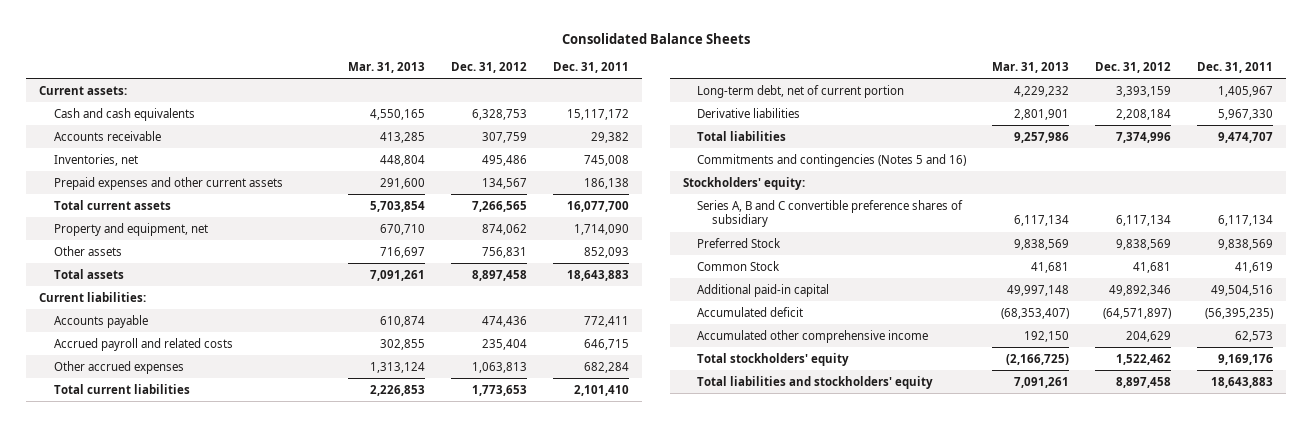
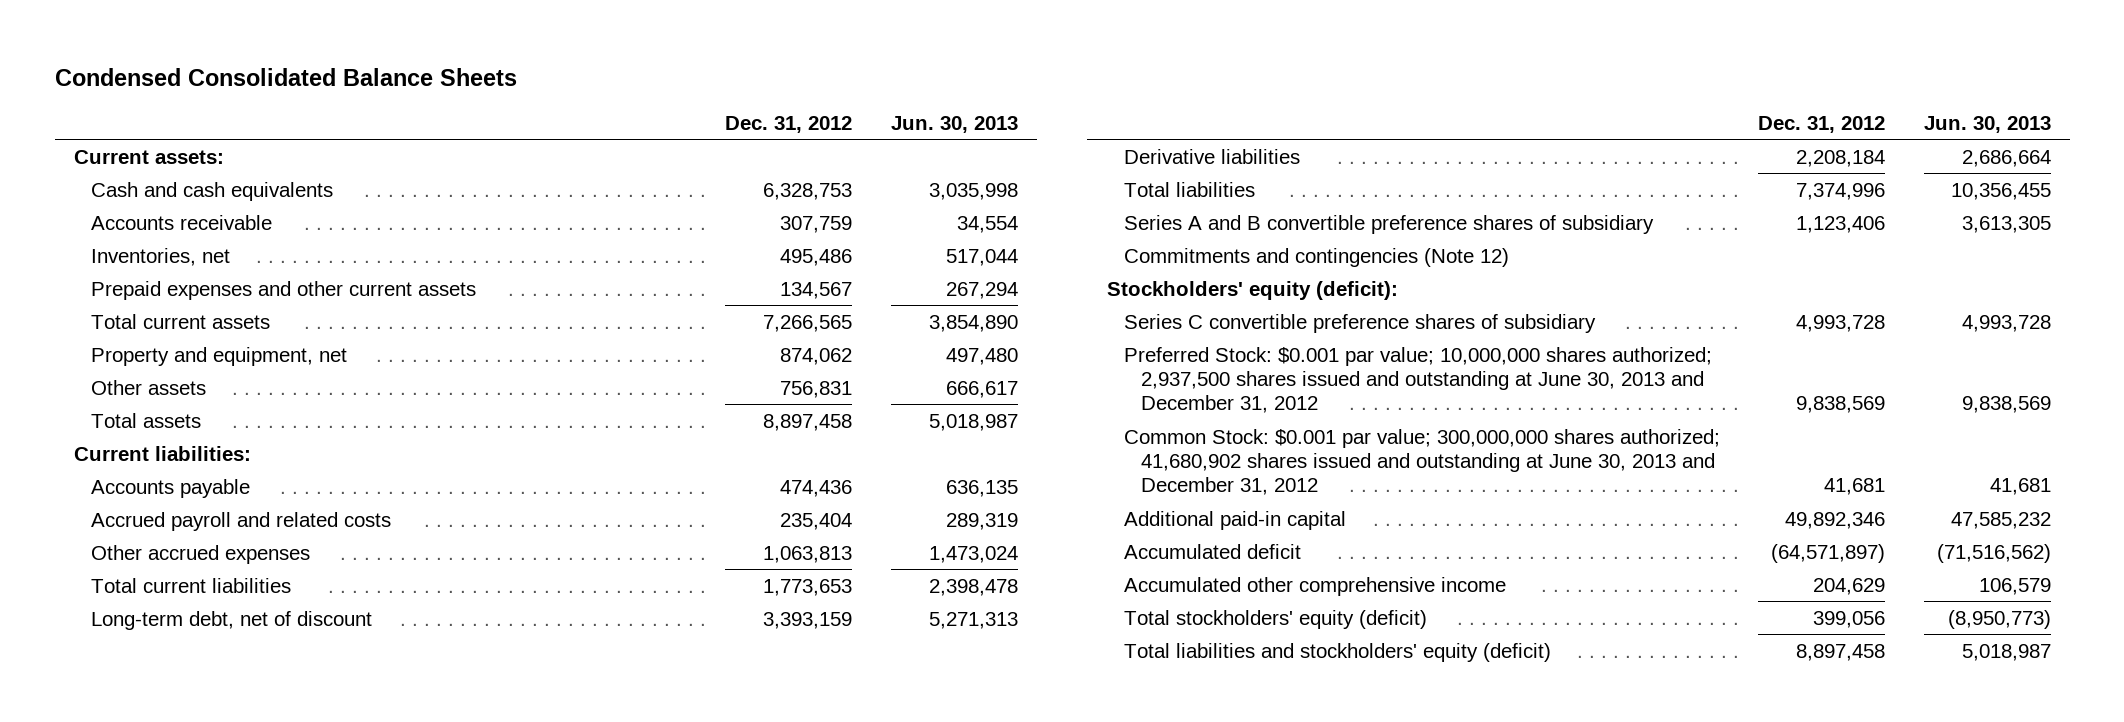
- Consolidated Balance Sheets
+ Condensed Consolidated Balance Sheets
- | Mar. 31, 2013 | Dec. 31, 2012 | Dec. 31, 2011
+ | Dec. 31, 2012 | Jun. 30, 2013
- Long-term debt, net of current portion | 4,229,232 | 3,393,159 | 1,405,967
+ Long-term debt, net of discount | 3,393,159 | 5,271,313
- Commitments and contingencies (Notes 5 and 16)
- Stockholders' equity:
- Series A, B and C convertible preference shares of subsidiary | 6,117,134 | 6,117,134 | 6,117,134
- Preferred Stock | 9,838,569 | 9,838,569 | 9,838,569
- Common Stock | 41,681 | 41,681 | 41,619
+ Series A and B convertible preference shares of subsidiary | 1,123,406 | 3,613,305
+ Commitments and contingencies (Note 12)
+ Stockholders' equity (deficit):
+ Series C convertible preference shares of subsidiary | 4,993,728 | 4,993,728
+ Preferred Stock: $0.001 par value; 10,000,000 shares authorized; 2,937,500 shares issued and outstanding at June 30, 2013 and December 31, 2012 | 9,838,569 | 9,838,569
+ Common Stock: $0.001 par value; 300,000,000 shares authorized; 41,680,902 shares issued and outstanding at June 30, 2013 and December 31, 2012 | 41,681 | 41,681
- Total stockholders' equity | (2,166,725) | 1,522,462 | 9,169,176
- Total liabilities and stockholders' equity | 7,091,261 | 8,897,458 | 18,643,883
+ Total stockholders' equity (deficit) | 399,056 | (8,950,773)
+ Total liabilities and stockholders' equity (deficit) | 8,897,458 | 5,018,987

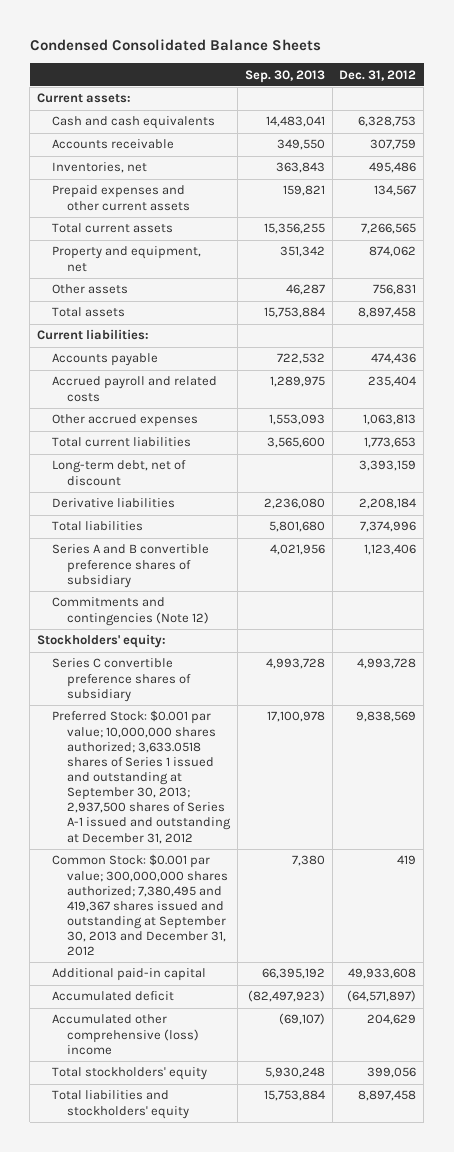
- | Dec. 31, 2012 | Jun. 30, 2013
+ | Sep. 30, 2013 | Dec. 31, 2012
- Stockholders' equity (deficit):
+ Stockholders' equity:
- Preferred Stock: $0.001 par value; 10,000,000 shares authorized; 2,937,500 shares issued and outstanding at June 30, 2013 and December 31, 2012 | 9,838,569 | 9,838,569
- Common Stock: $0.001 par value; 300,000,000 shares authorized; 41,680,902 shares issued and outstanding at June 30, 2013 and December 31, 2012 | 41,681 | 41,681
- Additional paid-in capital | 49,892,346 | 47,585,232
+ Preferred Stock: $0.001 par value; 10,000,000 shares authorized; 3,633.0518 shares of Series 1 issued and outstanding at September 30, 2013; 2,937,500 shares of Series A-1 issued and outstanding at December 31, 2012 | 17,100,978 | 9,838,569
+ Common Stock: $0.001 par value; 300,000,000 shares authorized; 7,380,495 and 419,367 shares issued and outstanding at September 30, 2013 and December 31, 2012 | 7,380 | 419
+ Additional paid-in capital | 66,395,192 | 49,933,608
- Accumulated other comprehensive income | 204,629 | 106,579
- Total stockholders' equity (deficit) | 399,056 | (8,950,773)
- Total liabilities and stockholders' equity (deficit) | 8,897,458 | 5,018,987
+ Accumulated other comprehensive (loss) income | (69,107) | 204,629
+ Total stockholders' equity | 5,930,248 | 399,056
+ Total liabilities and stockholders' equity | 15,753,884 | 8,897,458

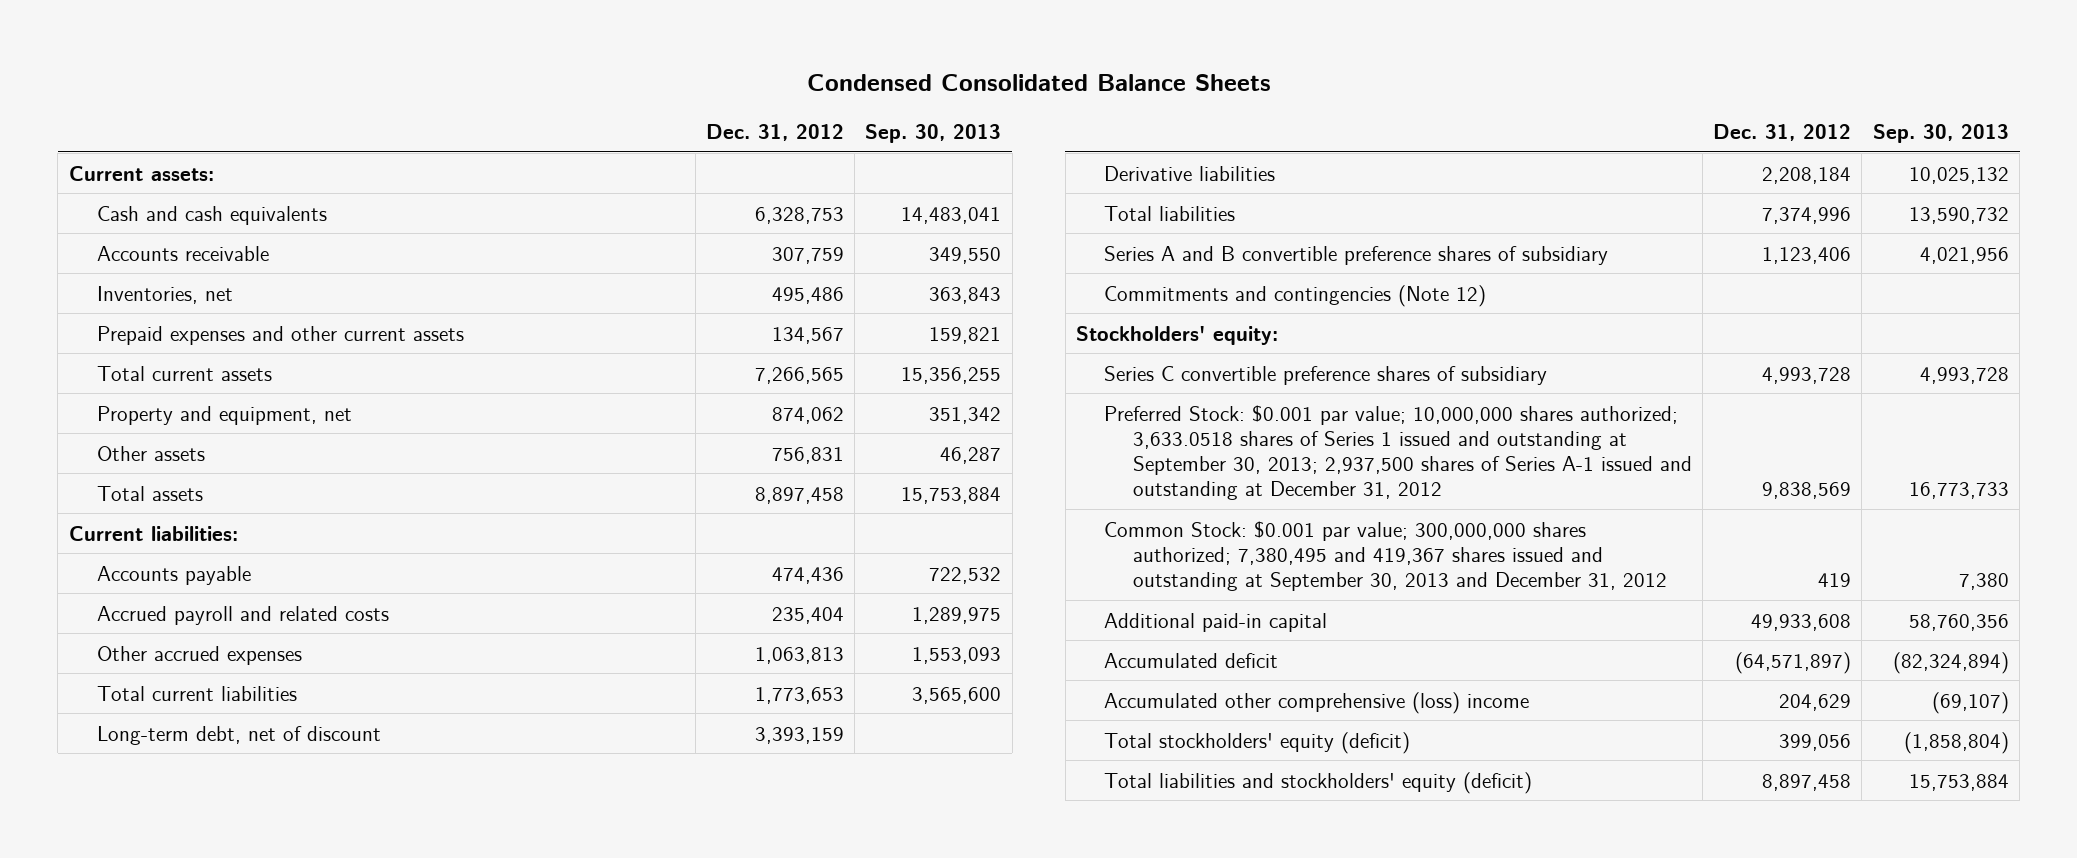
- | Sep. 30, 2013 | Dec. 31, 2012
+ | Dec. 31, 2012 | Sep. 30, 2013
- Derivative liabilities | 2,236,080 | 2,208,184
- Total liabilities | 5,801,680 | 7,374,996
+ Derivative liabilities | 2,208,184 | 10,025,132
+ Total liabilities | 7,374,996 | 13,590,732
- Preferred Stock: $0.001 par value; 10,000,000 shares authorized; 3,633.0518 shares of Series 1 issued and outstanding at September 30, 2013; 2,937,500 shares of Series A-1 issued and outstanding at December 31, 2012 | 17,100,978 | 9,838,569
+ Preferred Stock: $0.001 par value; 10,000,000 shares authorized; 3,633.0518 shares of Series 1 issued and outstanding at September 30, 2013; 2,937,500 shares of Series A-1 issued and outstanding at December 31, 2012 | 9,838,569 | 16,773,733
- Additional paid-in capital | 66,395,192 | 49,933,608
- Accumulated deficit | (82,497,923) | (64,571,897)
+ Additional paid-in capital | 49,933,608 | 58,760,356
+ Accumulated deficit | (64,571,897) | (82,324,894)
- Total stockholders' equity | 5,930,248 | 399,056
- Total liabilities and stockholders' equity | 15,753,884 | 8,897,458
+ Total stockholders' equity (deficit) | 399,056 | (1,858,804)
+ Total liabilities and stockholders' equity (deficit) | 8,897,458 | 15,753,884

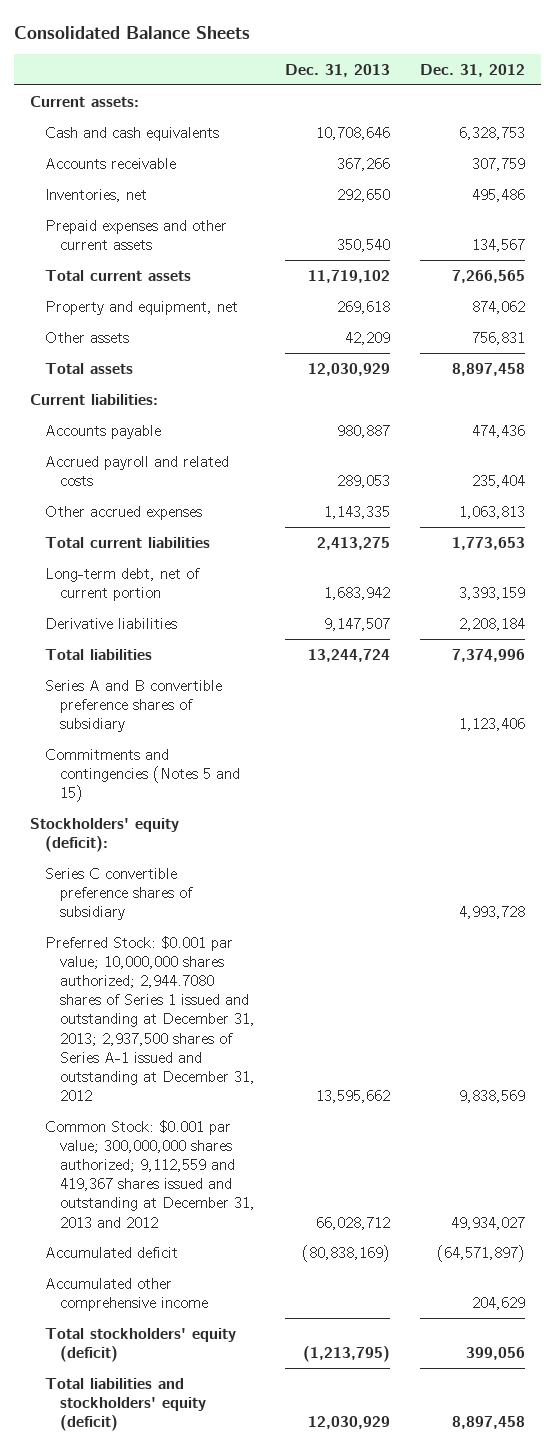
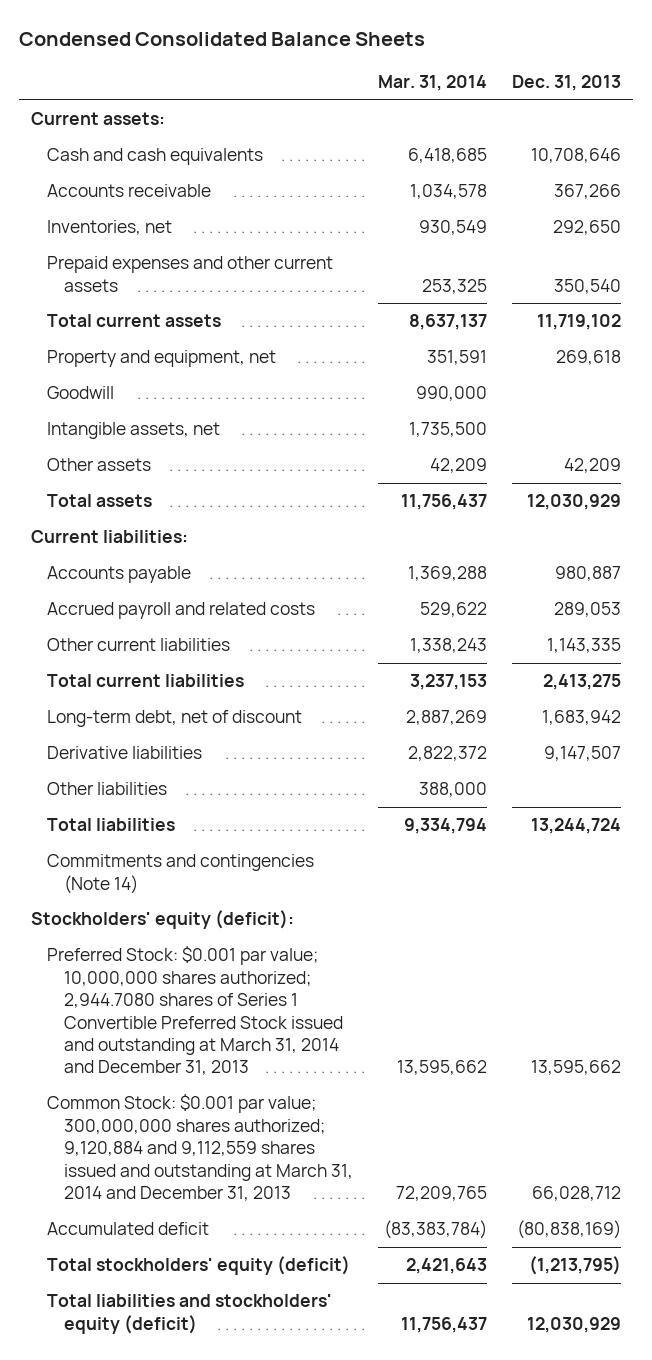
- Consolidated Balance Sheets
+ Condensed Consolidated Balance Sheets
- | Dec. 31, 2013 | Dec. 31, 2012
+ | Mar. 31, 2014 | Dec. 31, 2013
+ Goodwill | 990,000 |
+ Intangible assets, net | 1,735,500 |
- Other accrued expenses | 1,143,335 | 1,063,813
+ Other current liabilities | 1,338,243 | 1,143,335
- Long-term debt, net of current portion | 1,683,942 | 3,393,159
+ Long-term debt, net of discount | 2,887,269 | 1,683,942
+ Other liabilities | 388,000 |
- Series A and B convertible preference shares of subsidiary | | 1,123,406
- Commitments and contingencies (Notes 5 and 15)
+ Commitments and contingencies (Note 14)
- Series C convertible preference shares of subsidiary | | 4,993,728
- Preferred Stock: $0.001 par value; 10,000,000 shares authorized; 2,944.7080 shares of Series 1 issued and outstanding at December 31, 2013; 2,937,500 shares of Series A-1 issued and outstanding at December 31, 2012 | 13,595,662 | 9,838,569
- Common Stock: $0.001 par value; 300,000,000 shares authorized; 9,112,559 and 419,367 shares issued and outstanding at December 31, 2013 and 2012 | 66,028,712 | 49,934,027
+ Preferred Stock: $0.001 par value; 10,000,000 shares authorized; 2,944.7080 shares of Series 1 Convertible Preferred Stock issued and outstanding at March 31, 2014 and December 31, 2013 | 13,595,662 | 13,595,662
+ Common Stock: $0.001 par value; 300,000,000 shares authorized; 9,120,884 and 9,112,559 shares issued and outstanding at March 31, 2014 and December 31, 2013 | 72,209,765 | 66,028,712
- Accumulated other comprehensive income | | 204,629

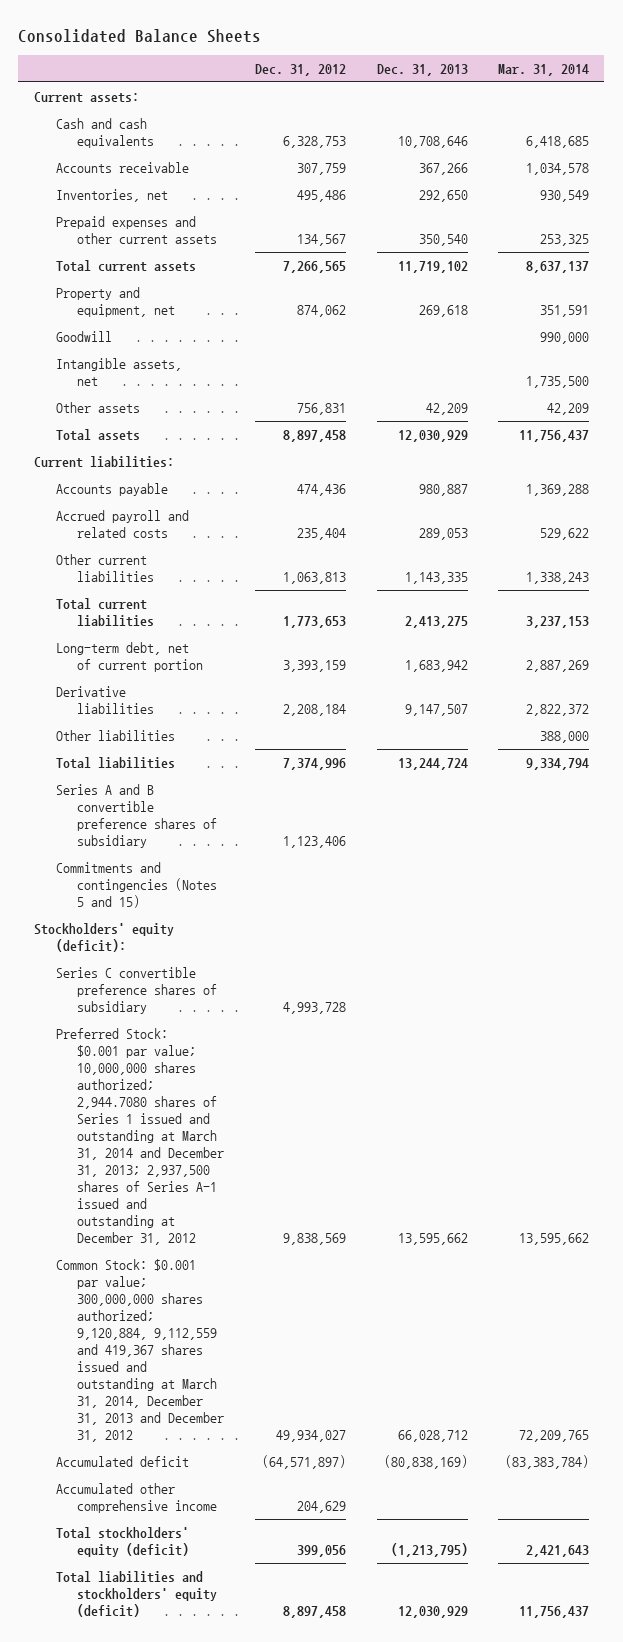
- Condensed Consolidated Balance Sheets
+ Consolidated Balance Sheets
- | Mar. 31, 2014 | Dec. 31, 2013
+ | Dec. 31, 2012 | Dec. 31, 2013 | Mar. 31, 2014
- Long-term debt, net of discount | 2,887,269 | 1,683,942
+ Long-term debt, net of current portion | 3,393,159 | 1,683,942 | 2,887,269
- Commitments and contingencies (Note 14)
+ Series A and B convertible preference shares of subsidiary | 1,123,406 | |
+ Commitments and contingencies (Notes 5 and 15)
- Preferred Stock: $0.001 par value; 10,000,000 shares authorized; 2,944.7080 shares of Series 1 Convertible Preferred Stock issued and outstanding at March 31, 2014 and December 31, 2013 | 13,595,662 | 13,595,662
- Common Stock: $0.001 par value; 300,000,000 shares authorized; 9,120,884 and 9,112,559 shares issued and outstanding at March 31, 2014 and December 31, 2013 | 72,209,765 | 66,028,712
+ Series C convertible preference shares of subsidiary | 4,993,728 | |
+ Preferred Stock: $0.001 par value; 10,000,000 shares authorized; 2,944.7080 shares of Series 1 issued and outstanding at March 31, 2014 and December 31, 2013; 2,937,500 shares of Series A-1 issued and outstanding at December 31, 2012 | 9,838,569 | 13,595,662 | 13,595,662
+ Common Stock: $0.001 par value; 300,000,000 shares authorized; 9,120,884, 9,112,559 and 419,367 shares issued and outstanding at March 31, 2014, December 31, 2013 and December 31, 2012 | 49,934,027 | 66,028,712 | 72,209,765
+ Accumulated other comprehensive income | 204,629 | |

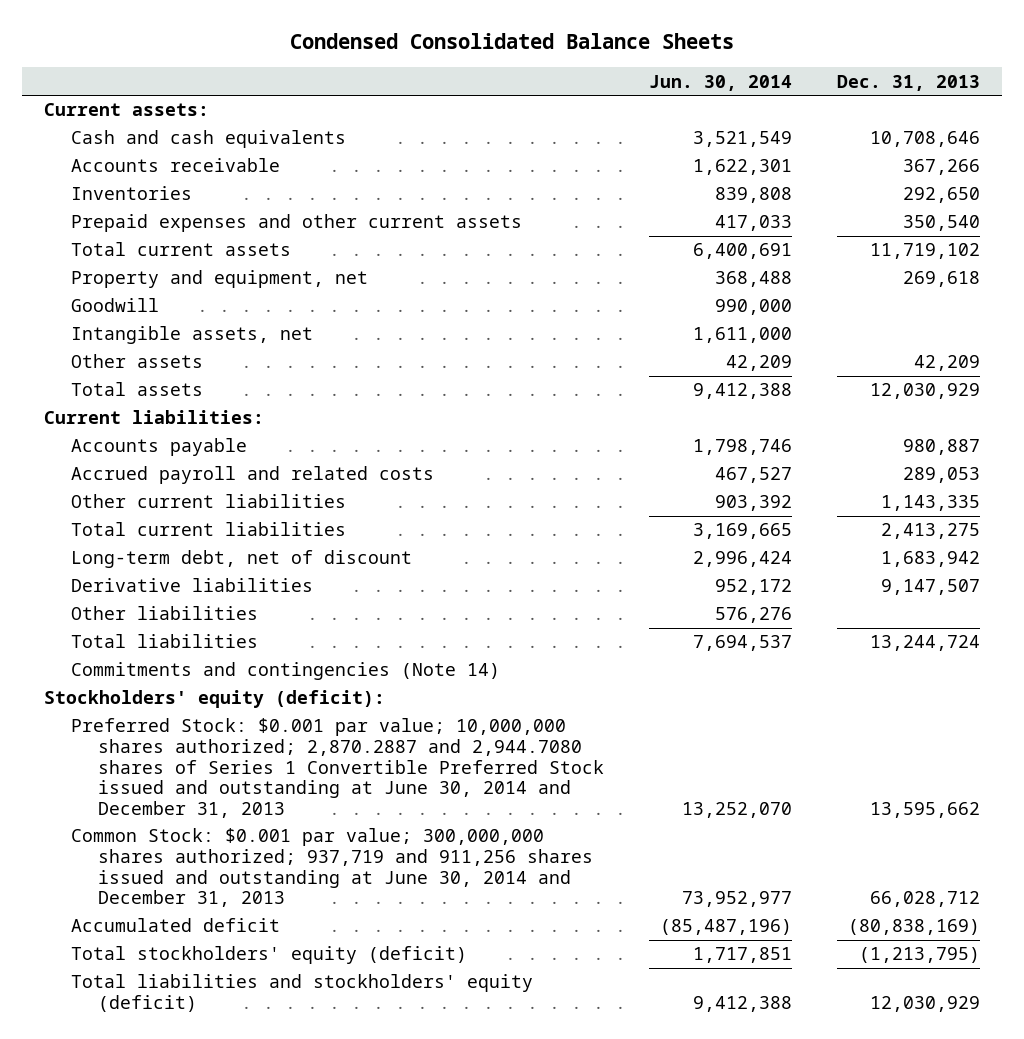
- Consolidated Balance Sheets
+ Condensed Consolidated Balance Sheets
- | Dec. 31, 2012 | Dec. 31, 2013 | Mar. 31, 2014
+ | Jun. 30, 2014 | Dec. 31, 2013
- Inventories, net | 495,486 | 292,650 | 930,549
+ Inventories | 839,808 | 292,650
- Long-term debt, net of current portion | 3,393,159 | 1,683,942 | 2,887,269
+ Long-term debt, net of discount | 2,996,424 | 1,683,942
- Series A and B convertible preference shares of subsidiary | 1,123,406 | |
- Commitments and contingencies (Notes 5 and 15)
+ Commitments and contingencies (Note 14)
- Series C convertible preference shares of subsidiary | 4,993,728 | |
- Preferred Stock: $0.001 par value; 10,000,000 shares authorized; 2,944.7080 shares of Series 1 issued and outstanding at March 31, 2014 and December 31, 2013; 2,937,500 shares of Series A-1 issued and outstanding at December 31, 2012 | 9,838,569 | 13,595,662 | 13,595,662
- Common Stock: $0.001 par value; 300,000,000 shares authorized; 9,120,884, 9,112,559 and 419,367 shares issued and outstanding at March 31, 2014, December 31, 2013 and December 31, 2012 | 49,934,027 | 66,028,712 | 72,209,765
+ Preferred Stock: $0.001 par value; 10,000,000 shares authorized; 2,870.2887 and 2,944.7080 shares of Series 1 Convertible Preferred Stock issued and outstanding at June 30, 2014 and December 31, 2013 | 13,252,070 | 13,595,662
+ Common Stock: $0.001 par value; 300,000,000 shares authorized; 937,719 and 911,256 shares issued and outstanding at June 30, 2014 and December 31, 2013 | 73,952,977 | 66,028,712
- Accumulated other comprehensive income | 204,629 | |

